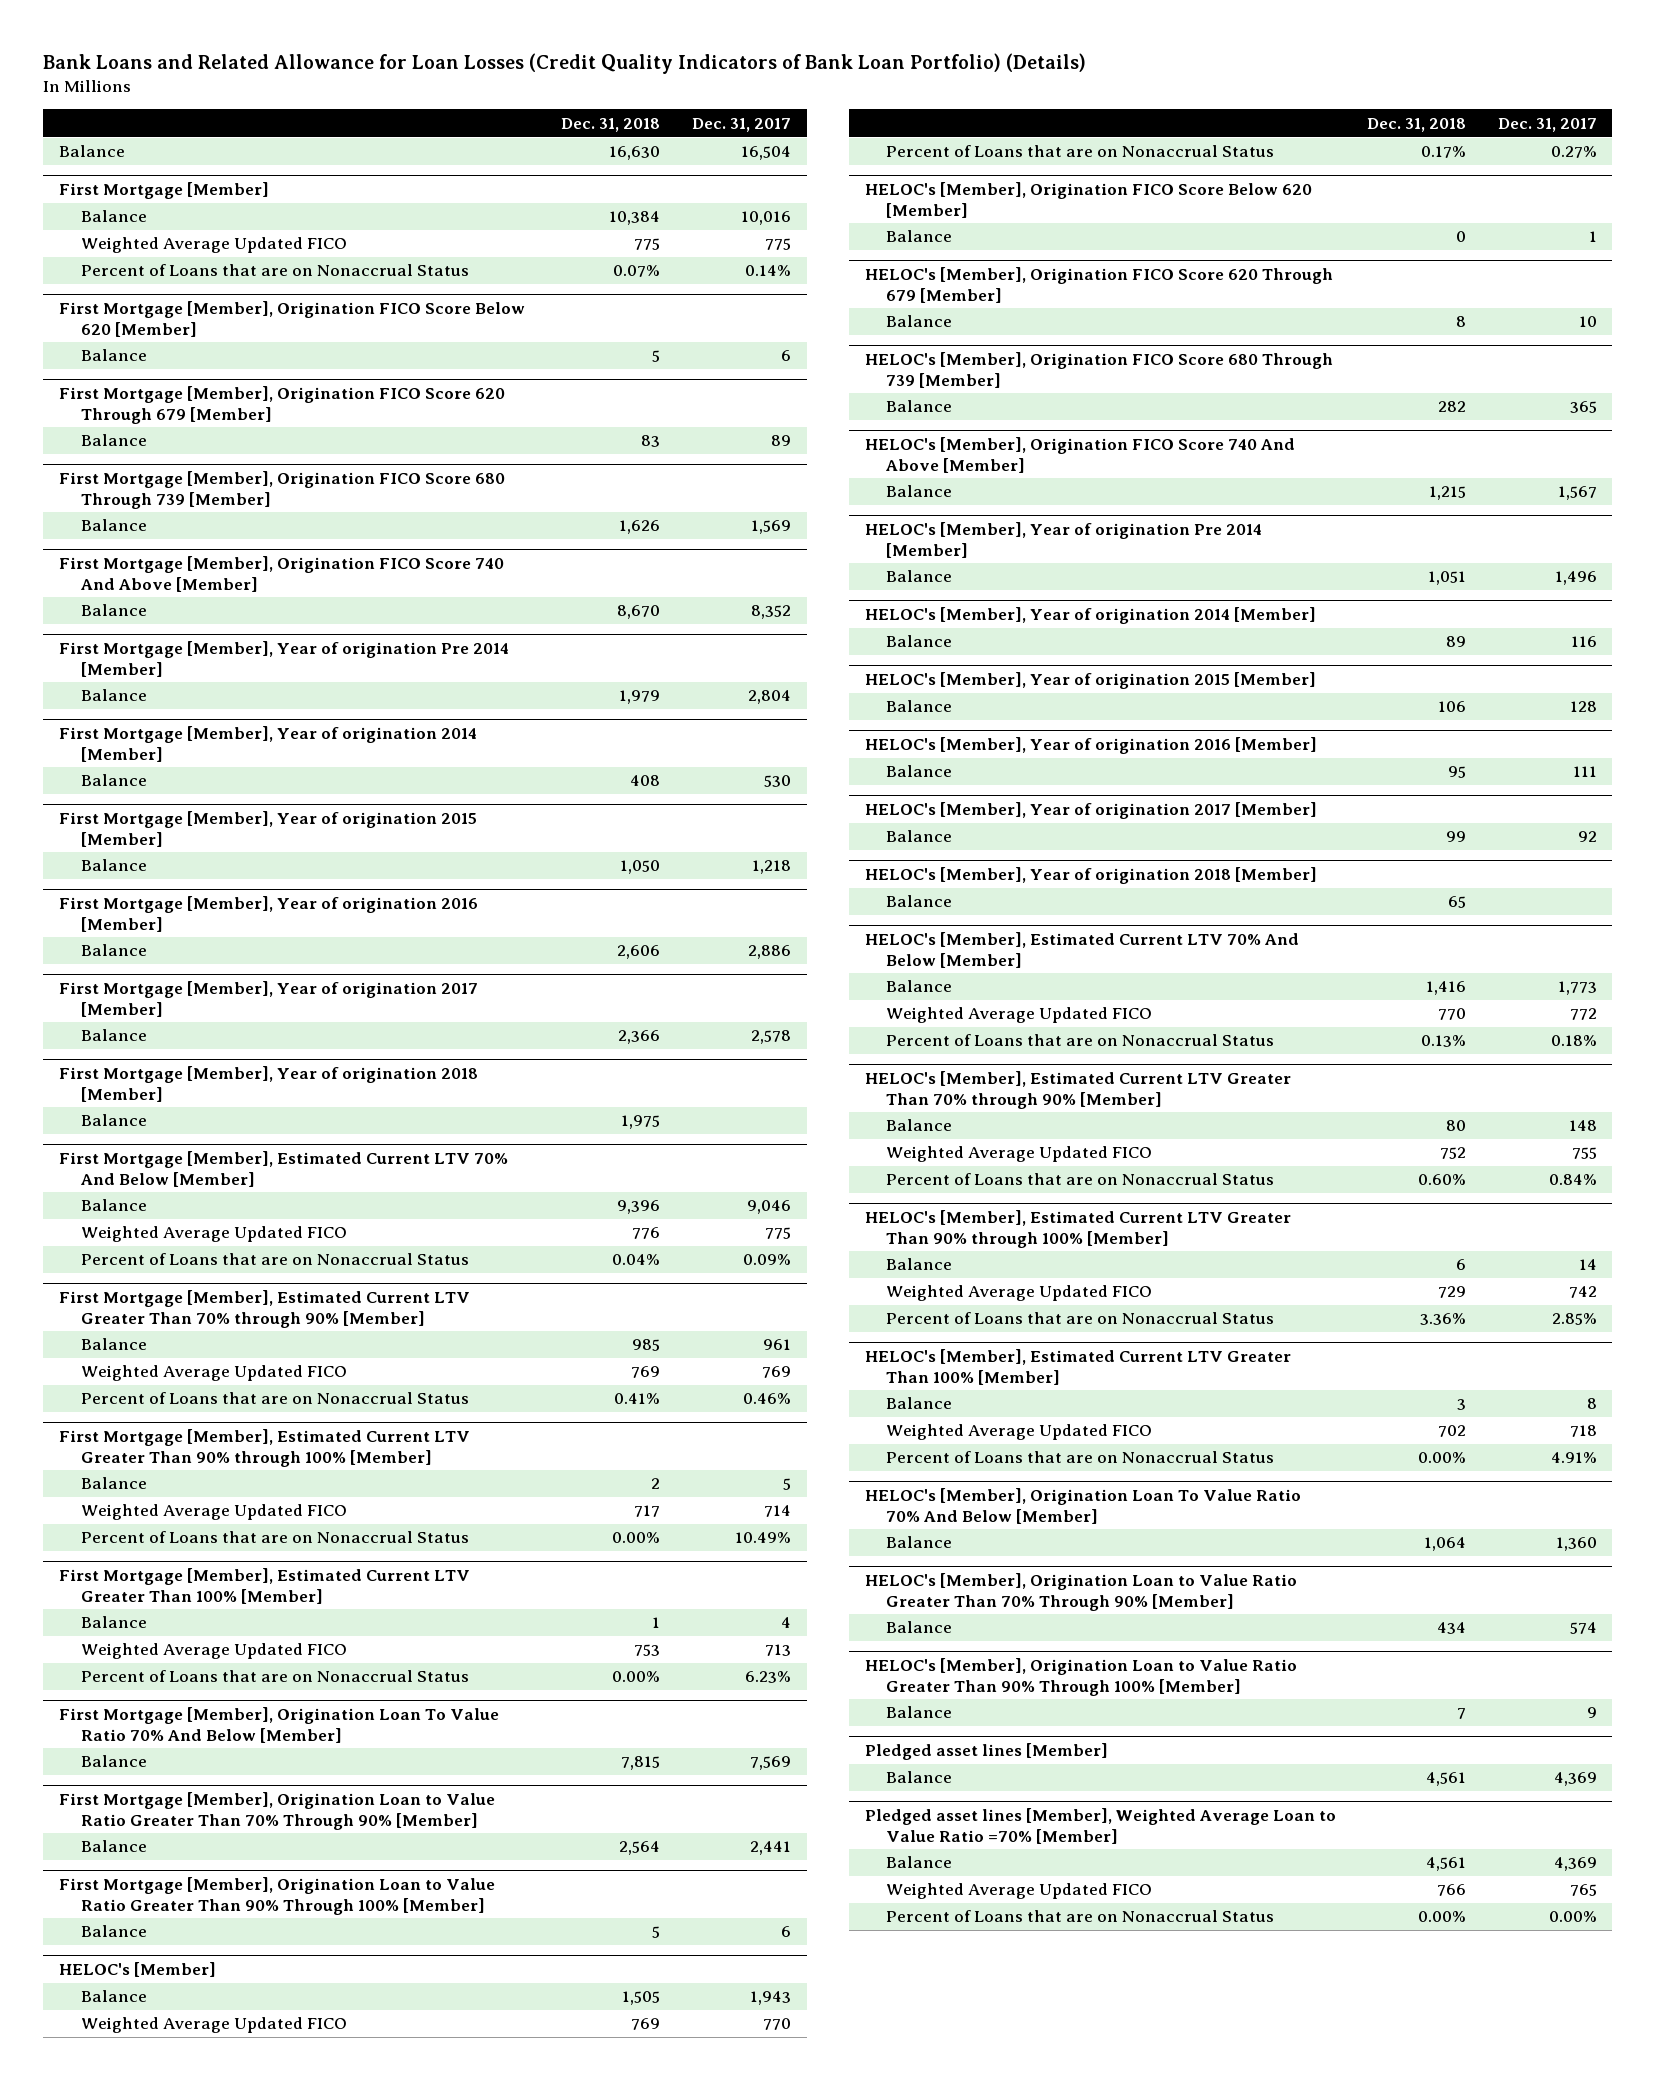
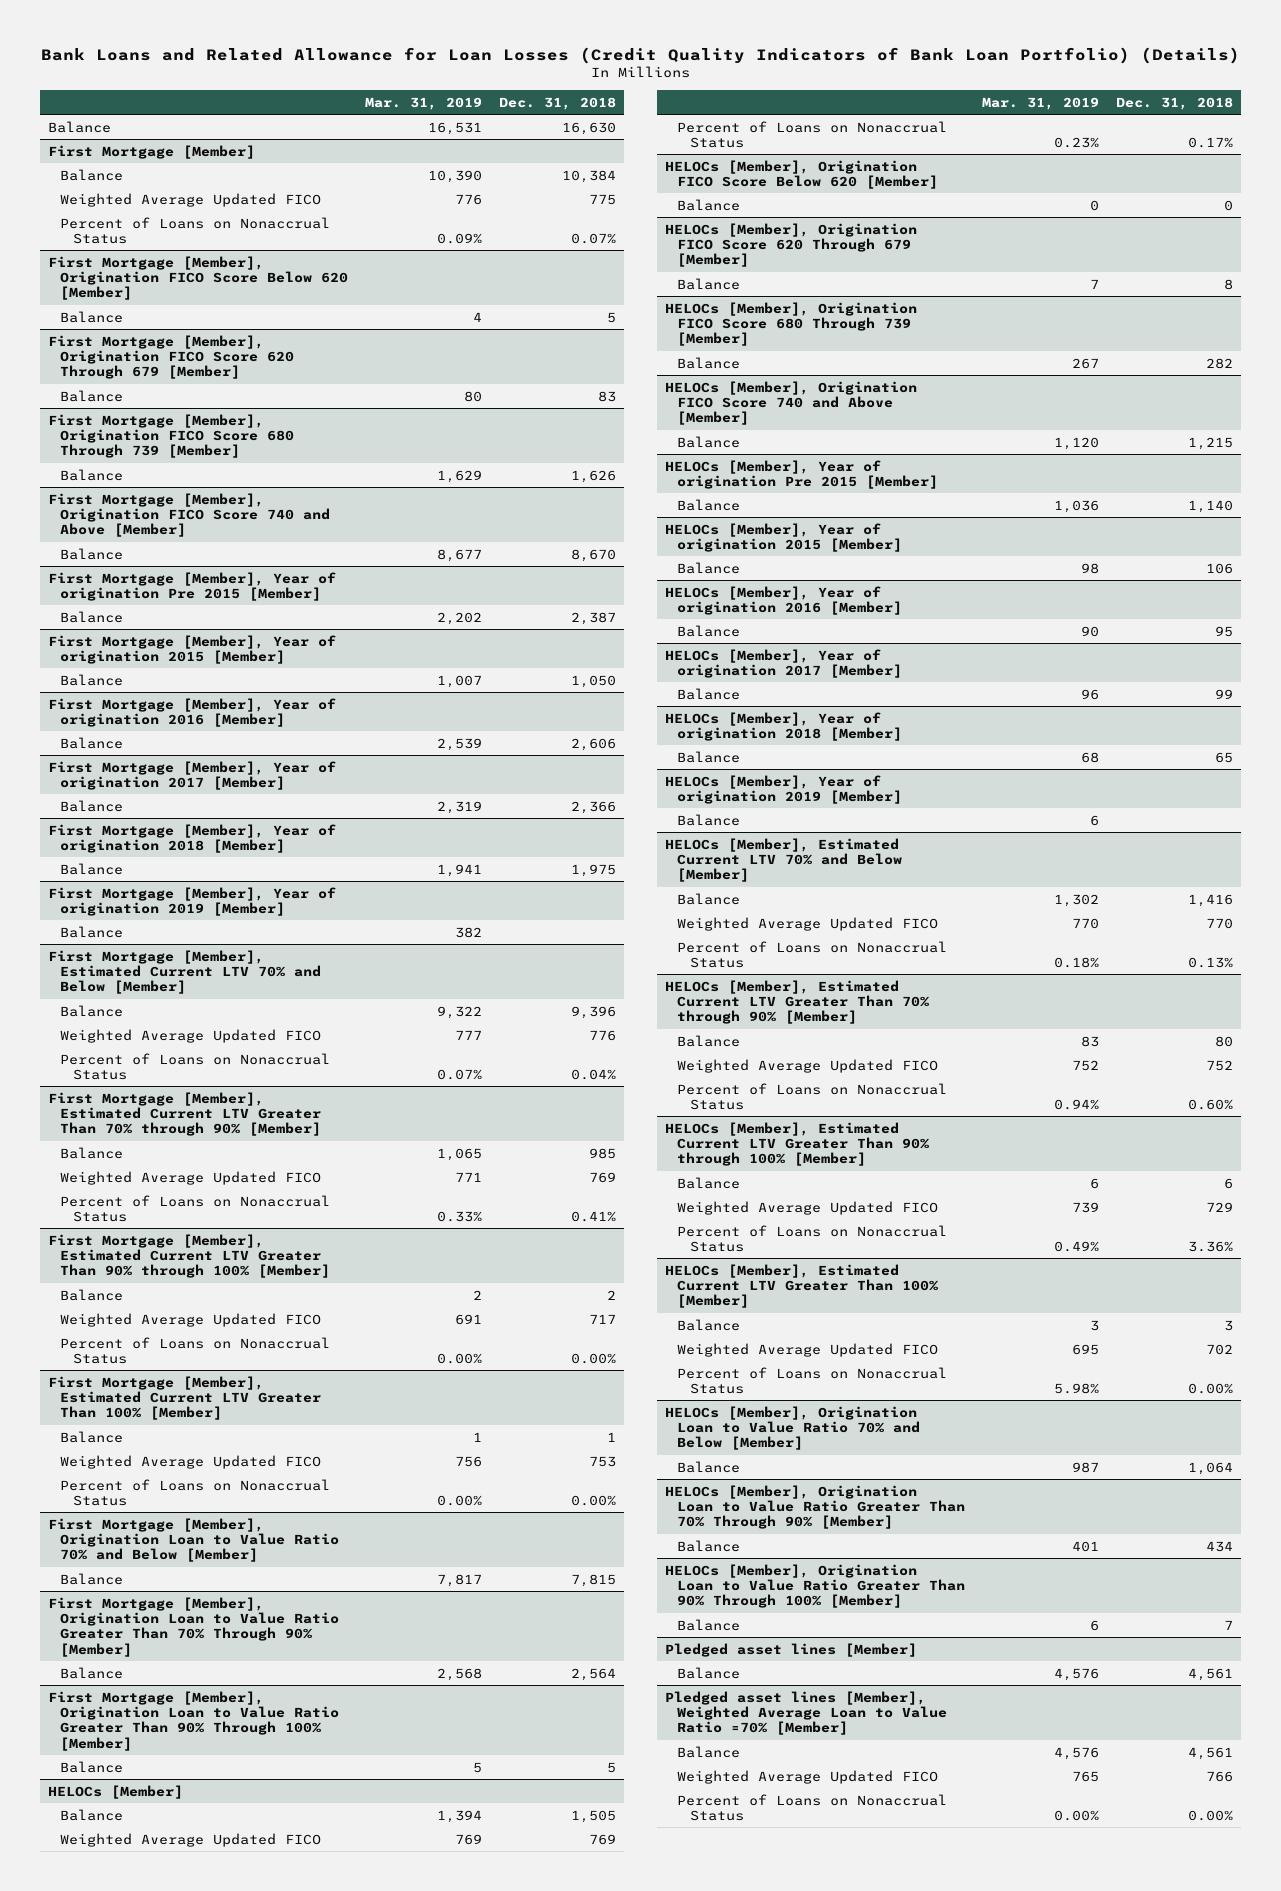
- | Dec. 31, 2018 | Dec. 31, 2017
+ | Mar. 31, 2019 | Dec. 31, 2018
@ First Mortgage [Member]
- Percent of Loans that are on Nonaccrual Status | 0.07% | 0.14%
+ Percent of Loans on Nonaccrual Status | 0.09% | 0.07%
- First Mortgage [Member], Origination FICO Score 740 And Above [Member]
+ First Mortgage [Member], Origination FICO Score 740 and Above [Member]
- First Mortgage [Member], Year of origination Pre 2014 [Member]
- Balance | 1,979 | 2,804
- First Mortgage [Member], Year of origination 2014 [Member]
- Balance | 408 | 530
+ First Mortgage [Member], Year of origination Pre 2015 [Member]
+ Balance | 2,202 | 2,387
- First Mortgage [Member], Estimated Current LTV 70% And Below [Member]
+ First Mortgage [Member], Year of origination 2019 [Member]
+ Balance | 382 |
+ First Mortgage [Member], Estimated Current LTV 70% and Below [Member]
- Percent of Loans that are on Nonaccrual Status | 0.04% | 0.09%
+ Percent of Loans on Nonaccrual Status | 0.07% | 0.04%
@ First Mortgage [Member], Estimated Current LTV Greater Than 70% through 90% [Member]
- Percent of Loans that are on Nonaccrual Status | 0.41% | 0.46%
+ Percent of Loans on Nonaccrual Status | 0.33% | 0.41%
@ First Mortgage [Member], Estimated Current LTV Greater Than 90% through 100% [Member]
- Percent of Loans that are on Nonaccrual Status | 0.00% | 10.49%
+ Percent of Loans on Nonaccrual Status | 0.00% | 0.00%
@ First Mortgage [Member], Estimated Current LTV Greater Than 100% [Member]
- Percent of Loans that are on Nonaccrual Status | 0.00% | 6.23%
- First Mortgage [Member], Origination Loan To Value Ratio 70% And Below [Member]
@ First Mortgage [Member], Estimated Current LTV Greater Than 100% [Member]
+ Percent of Loans on Nonaccrual Status | 0.00% | 0.00%
+ First Mortgage [Member], Origination Loan to Value Ratio 70% and Below [Member]
- HELOC's [Member]
+ HELOCs [Member]
- Percent of Loans that are on Nonaccrual Status | 0.17% | 0.27%
- HELOC's [Member], Origination FICO Score Below 620 [Member]
+ Percent of Loans on Nonaccrual Status | 0.23% | 0.17%
+ HELOCs [Member], Origination FICO Score Below 620 [Member]
- HELOC's [Member], Origination FICO Score 620 Through 679 [Member]
+ HELOCs [Member], Origination FICO Score 620 Through 679 [Member]
- HELOC's [Member], Origination FICO Score 680 Through 739 [Member]
+ HELOCs [Member], Origination FICO Score 680 Through 739 [Member]
- HELOC's [Member], Origination FICO Score 740 And Above [Member]
+ HELOCs [Member], Origination FICO Score 740 and Above [Member]
- HELOC's [Member], Year of origination Pre 2014 [Member]
- Balance | 1,051 | 1,496
- HELOC's [Member], Year of origination 2014 [Member]
- Balance | 89 | 116
- HELOC's [Member], Year of origination 2015 [Member]
+ HELOCs [Member], Year of origination Pre 2015 [Member]
+ Balance | 1,036 | 1,140
+ HELOCs [Member], Year of origination 2015 [Member]
- HELOC's [Member], Year of origination 2016 [Member]
+ HELOCs [Member], Year of origination 2016 [Member]
- HELOC's [Member], Year of origination 2017 [Member]
+ HELOCs [Member], Year of origination 2017 [Member]
- HELOC's [Member], Year of origination 2018 [Member]
+ HELOCs [Member], Year of origination 2018 [Member]
- HELOC's [Member], Estimated Current LTV 70% And Below [Member]
+ HELOCs [Member], Year of origination 2019 [Member]
+ Balance | 6 |
+ HELOCs [Member], Estimated Current LTV 70% and Below [Member]
- Percent of Loans that are on Nonaccrual Status | 0.13% | 0.18%
- HELOC's [Member], Estimated Current LTV Greater Than 70% through 90% [Member]
+ Percent of Loans on Nonaccrual Status | 0.18% | 0.13%
+ HELOCs [Member], Estimated Current LTV Greater Than 70% through 90% [Member]
- Percent of Loans that are on Nonaccrual Status | 0.60% | 0.84%
- HELOC's [Member], Estimated Current LTV Greater Than 90% through 100% [Member]
+ Percent of Loans on Nonaccrual Status | 0.94% | 0.60%
+ HELOCs [Member], Estimated Current LTV Greater Than 90% through 100% [Member]
- Percent of Loans that are on Nonaccrual Status | 3.36% | 2.85%
- HELOC's [Member], Estimated Current LTV Greater Than 100% [Member]
+ Percent of Loans on Nonaccrual Status | 0.49% | 3.36%
+ HELOCs [Member], Estimated Current LTV Greater Than 100% [Member]
- Percent of Loans that are on Nonaccrual Status | 0.00% | 4.91%
- HELOC's [Member], Origination Loan To Value Ratio 70% And Below [Member]
+ Percent of Loans on Nonaccrual Status | 5.98% | 0.00%
+ HELOCs [Member], Origination Loan to Value Ratio 70% and Below [Member]
- HELOC's [Member], Origination Loan to Value Ratio Greater Than 70% Through 90% [Member]
+ HELOCs [Member], Origination Loan to Value Ratio Greater Than 70% Through 90% [Member]
- HELOC's [Member], Origination Loan to Value Ratio Greater Than 90% Through 100% [Member]
+ HELOCs [Member], Origination Loan to Value Ratio Greater Than 90% Through 100% [Member]
@ Pledged asset lines [Member], Weighted Average Loan to Value Ratio =70% [Member]
- Percent of Loans that are on Nonaccrual Status | 0.00% | 0.00%
+ Percent of Loans on Nonaccrual Status | 0.00% | 0.00%

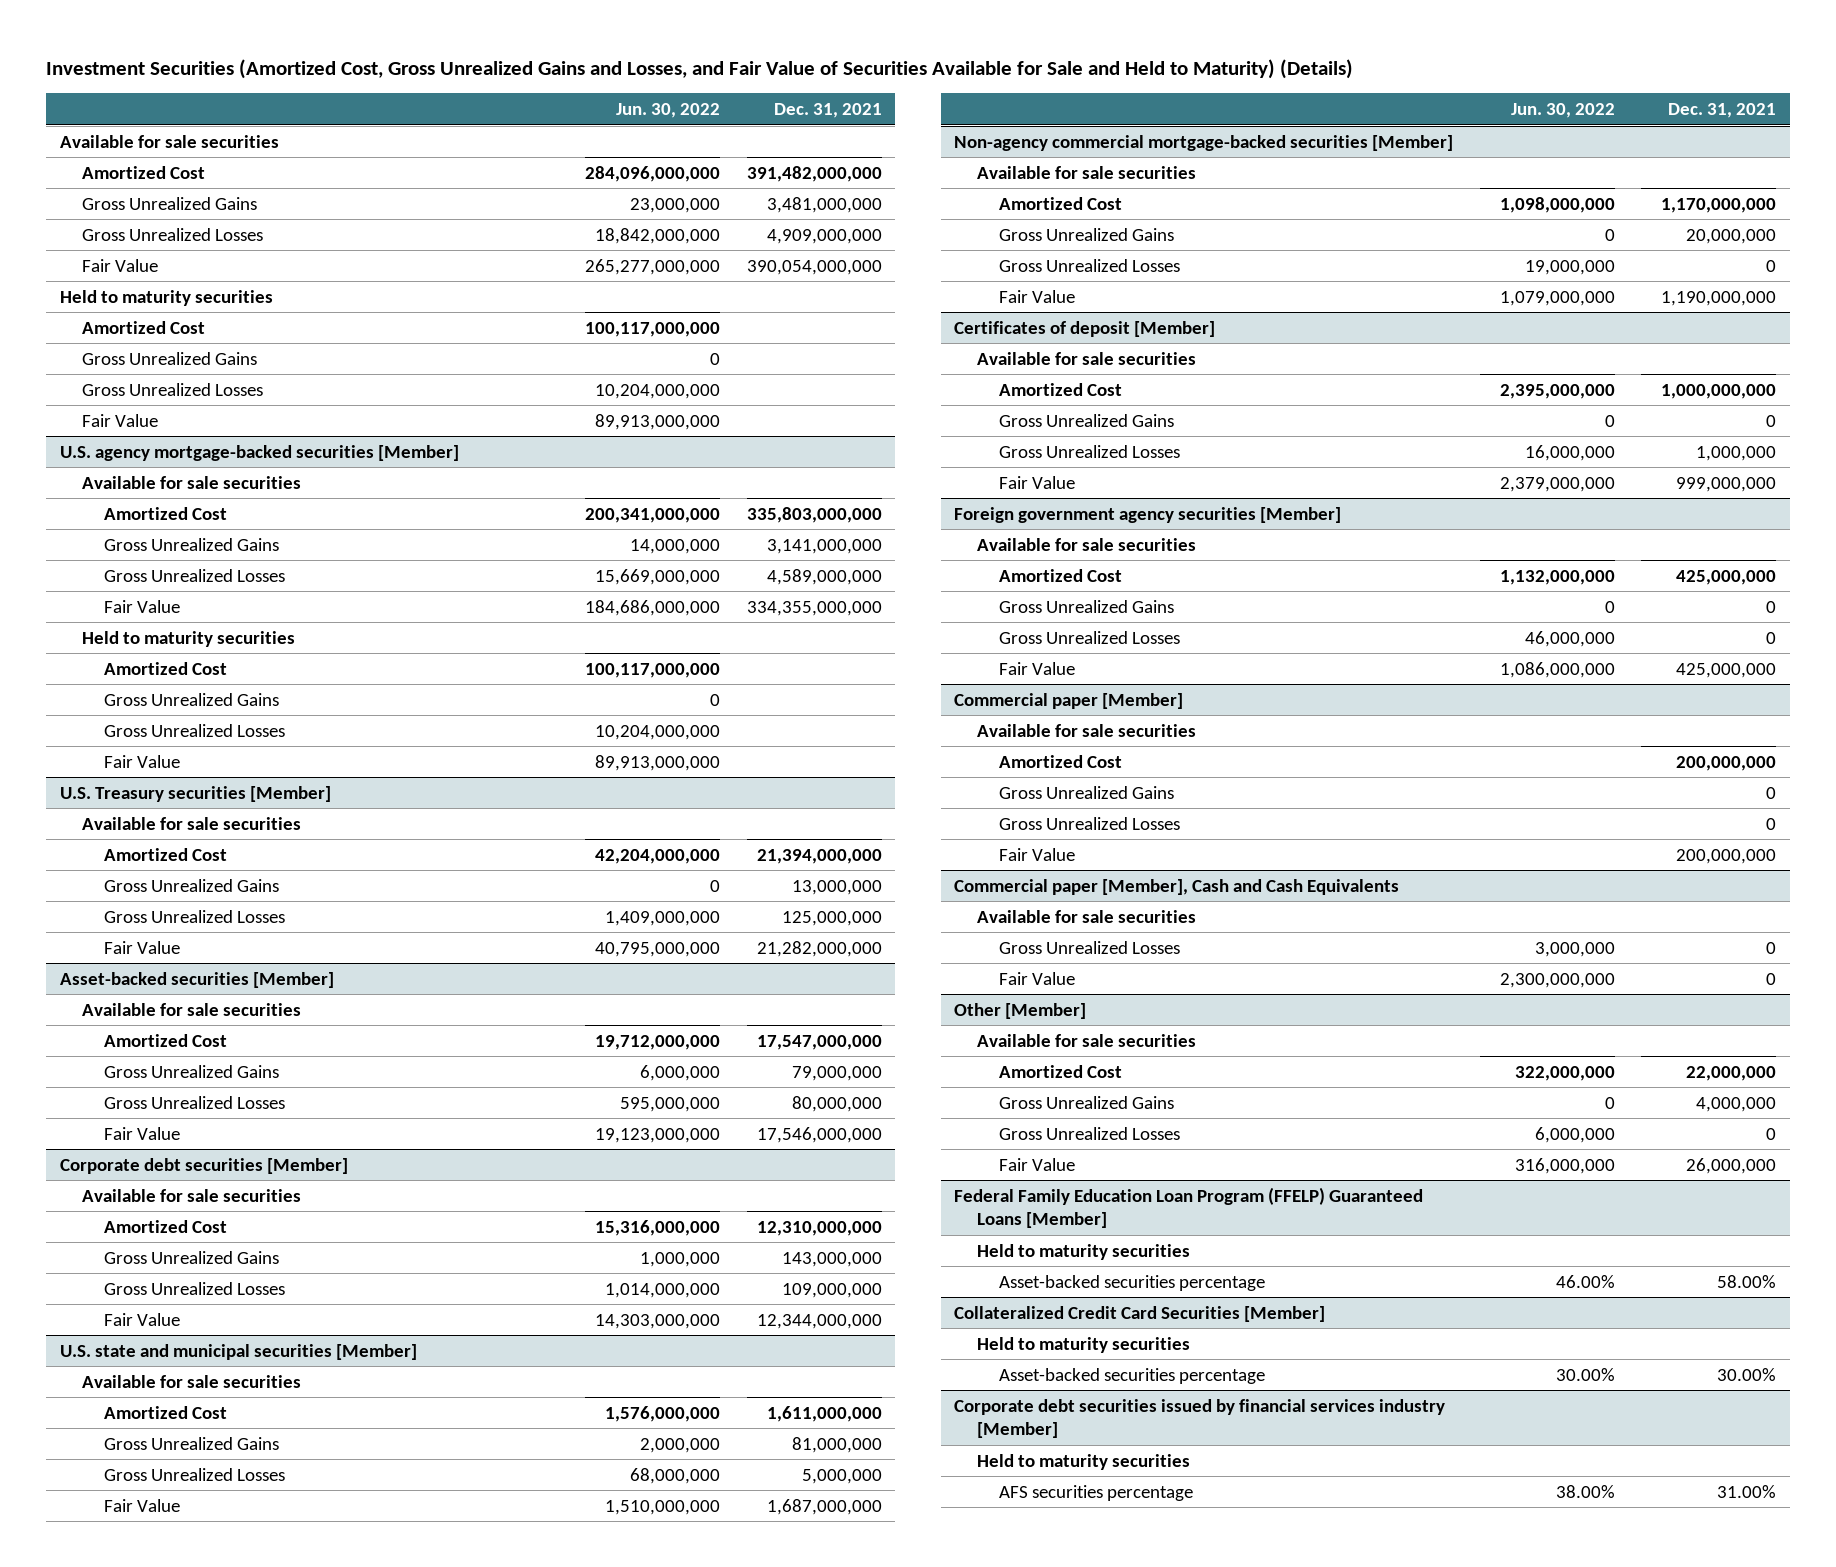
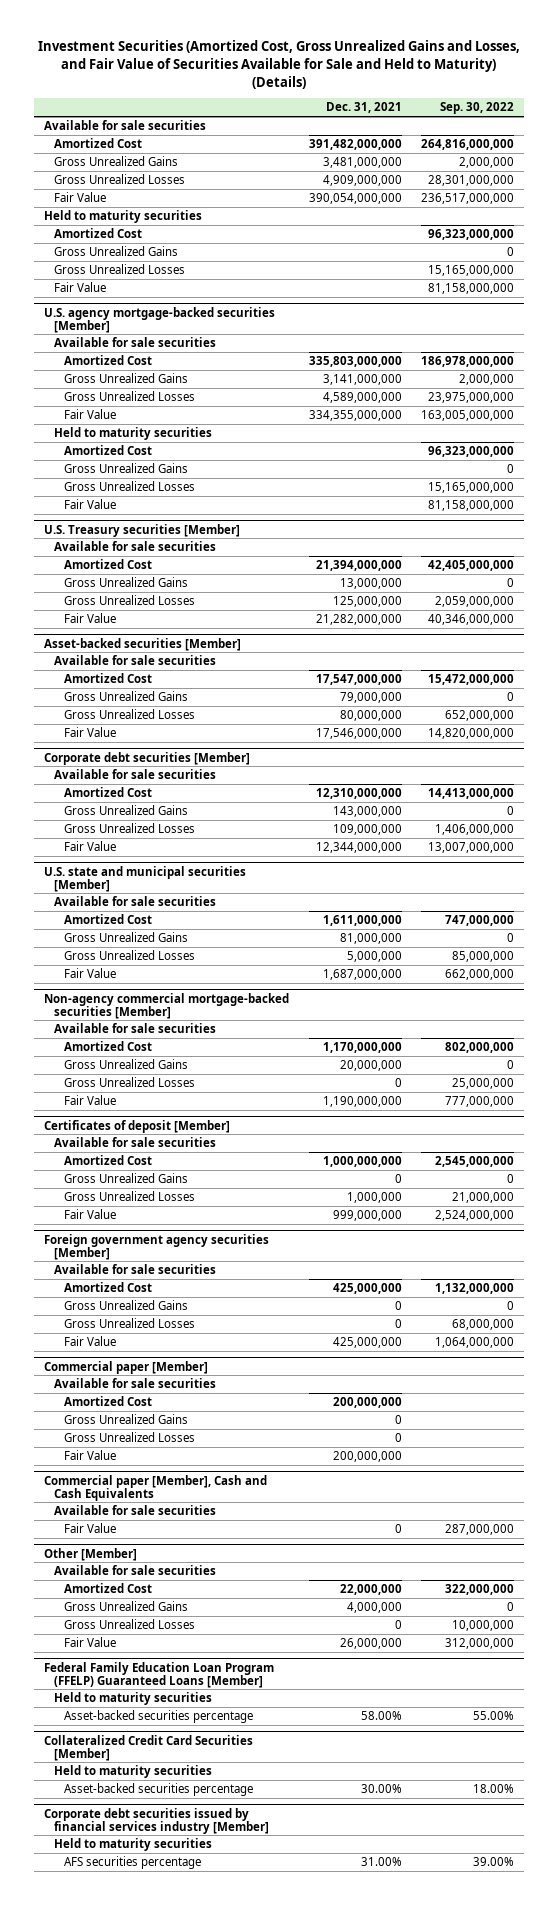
- | Jun. 30, 2022 | Dec. 31, 2021
+ | Dec. 31, 2021 | Sep. 30, 2022
@ Commercial paper [Member], Cash and Cash Equivalents
- Gross Unrealized Losses | 3,000,000 | 0

